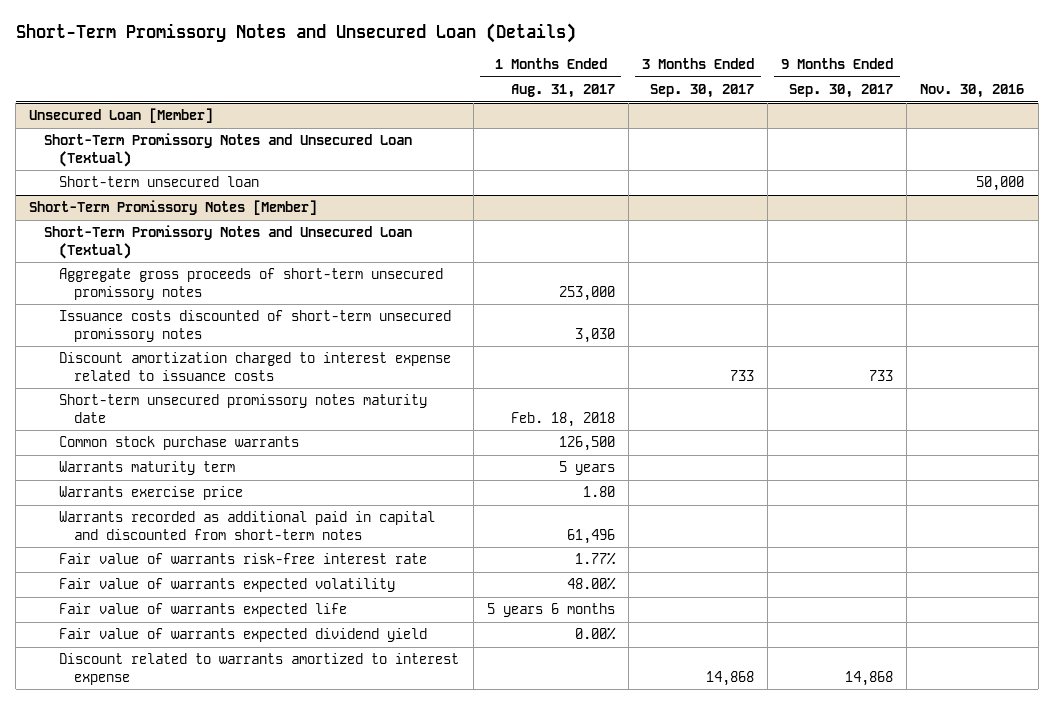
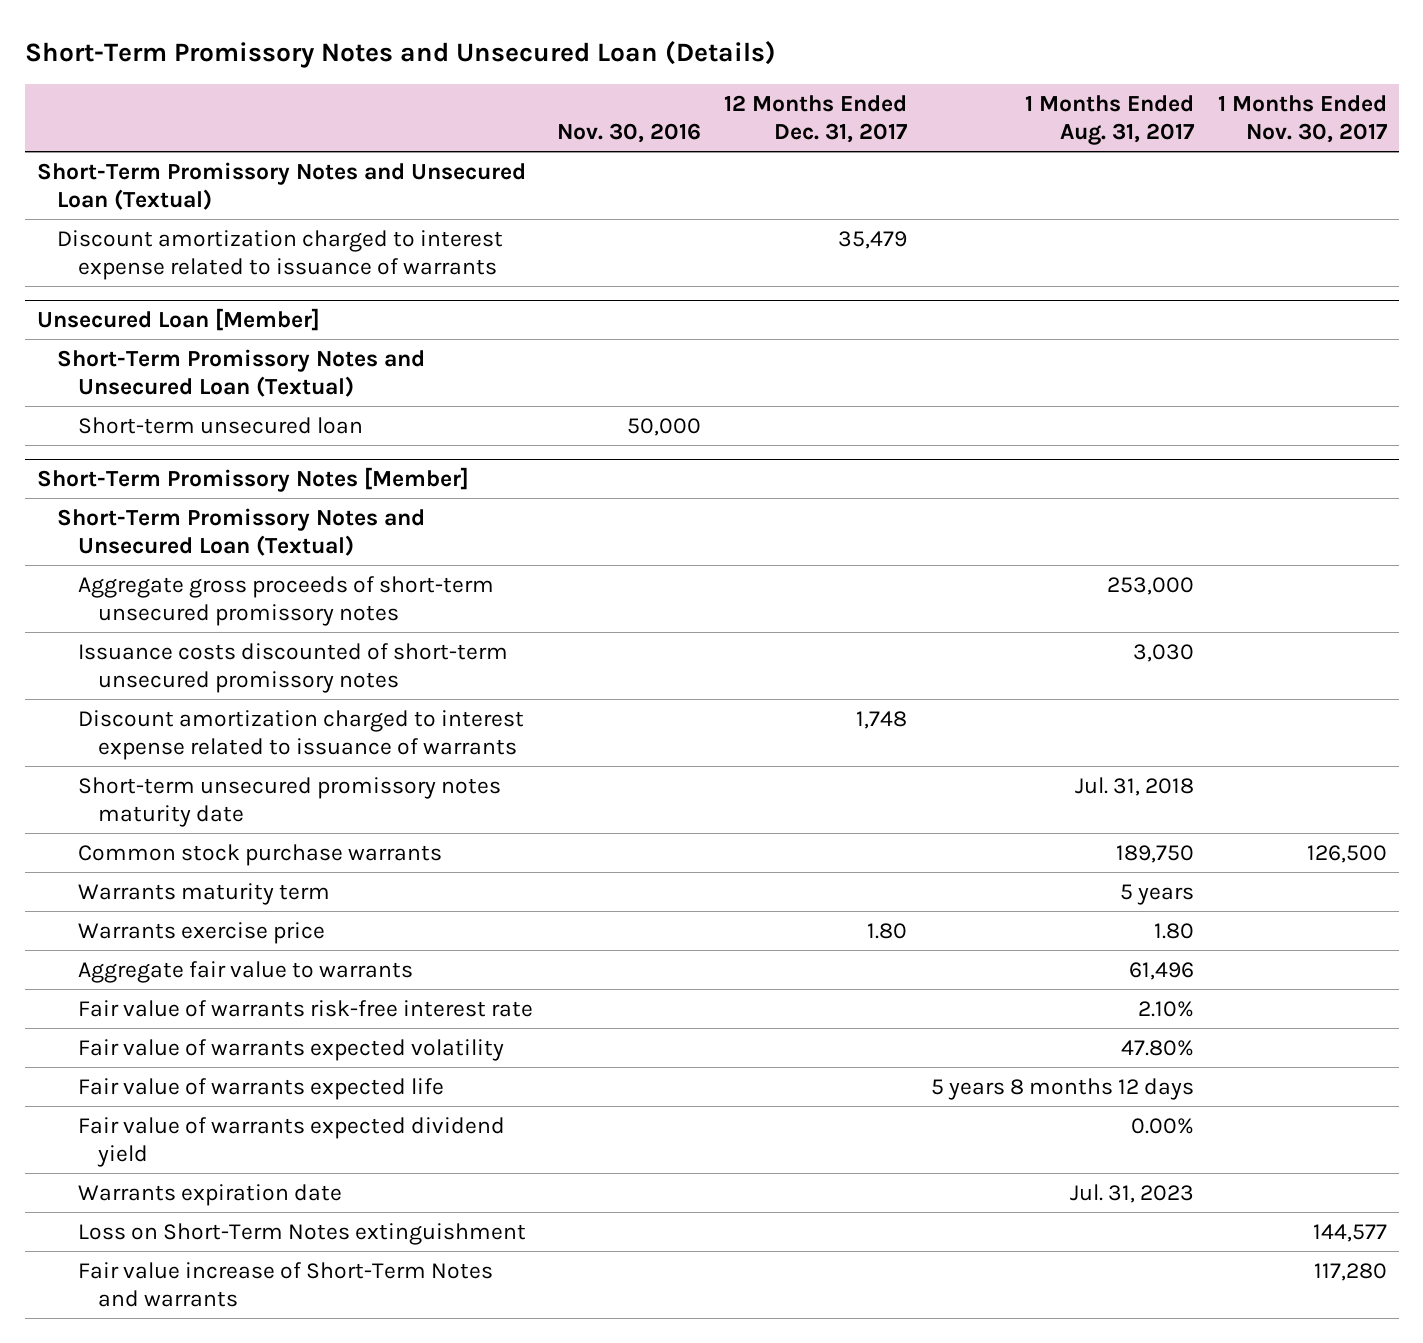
- | 1 Months Ended Aug. 31, 2017 | 3 Months Ended Sep. 30, 2017 | 9 Months Ended Sep. 30, 2017 | Nov. 30, 2016
+ | Nov. 30, 2016 | 12 Months Ended Dec. 31, 2017 | 1 Months Ended Aug. 31, 2017 | 1 Months Ended Nov. 30, 2017
+ Short-Term Promissory Notes and Unsecured Loan (Textual)
+ Discount amortization charged to interest expense related to issuance of warrants | | 35,479 | |
@ Short-Term Promissory Notes [Member]
- Discount amortization charged to interest expense related to issuance costs | | 733 | 733 |
- Short-term unsecured promissory notes maturity date | Feb. 18, 2018 | | |
- Common stock purchase warrants | 126,500 | | |
+ Discount amortization charged to interest expense related to issuance of warrants | | 1,748 | |
+ Short-term unsecured promissory notes maturity date | | | Jul. 31, 2018 |
+ Common stock purchase warrants | | | 189,750 | 126,500
- Warrants recorded as additional paid in capital and discounted from short-term notes | 61,496 | | |
- Fair value of warrants risk-free interest rate | 1.77% | | |
- Fair value of warrants expected volatility | 48.00% | | |
- Fair value of warrants expected life | 5 years 6 months | | |
+ Aggregate fair value to warrants | | | 61,496 |
+ Fair value of warrants risk-free interest rate | | | 2.10% |
+ Fair value of warrants expected volatility | | | 47.80% |
+ Fair value of warrants expected life | | | 5 years 8 months 12 days |
- Discount related to warrants amortized to interest expense | | 14,868 | 14,868 |
+ Warrants expiration date | | | Jul. 31, 2023 |
+ Loss on Short-Term Notes extinguishment | | | | 144,577
+ Fair value increase of Short-Term Notes and warrants | | | | 117,280

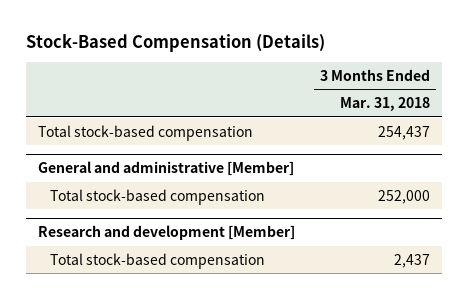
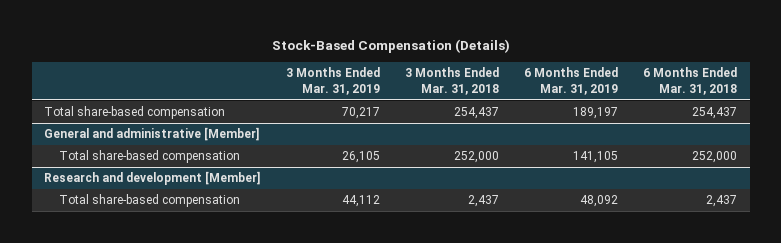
- | 3 Months Ended Mar. 31, 2018
+ | 3 Months Ended Mar. 31, 2019 | 3 Months Ended Mar. 31, 2018 | 6 Months Ended Mar. 31, 2019 | 6 Months Ended Mar. 31, 2018
- Total stock-based compensation | 254,437
+ Total share-based compensation | 70,217 | 254,437 | 189,197 | 254,437
@ General and administrative [Member]
- Total stock-based compensation | 252,000
+ Total share-based compensation | 26,105 | 252,000 | 141,105 | 252,000
@ Research and development [Member]
- Total stock-based compensation | 2,437
+ Total share-based compensation | 44,112 | 2,437 | 48,092 | 2,437

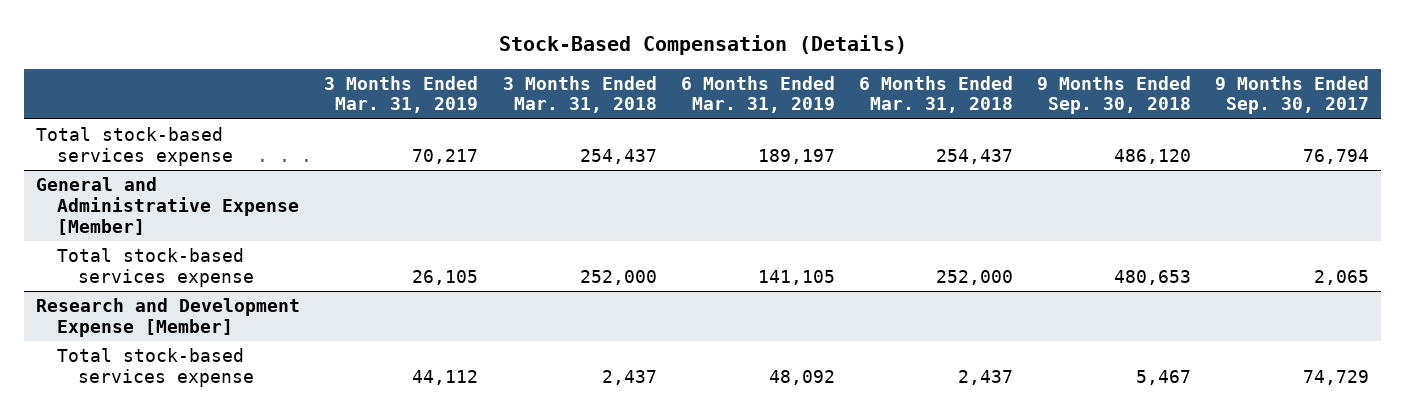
- | 3 Months Ended Mar. 31, 2019 | 3 Months Ended Mar. 31, 2018 | 6 Months Ended Mar. 31, 2019 | 6 Months Ended Mar. 31, 2018
+ | 3 Months Ended Mar. 31, 2019 | 3 Months Ended Mar. 31, 2018 | 6 Months Ended Mar. 31, 2019 | 6 Months Ended Mar. 31, 2018 | 9 Months Ended Sep. 30, 2018 | 9 Months Ended Sep. 30, 2017
- Total share-based compensation | 70,217 | 254,437 | 189,197 | 254,437
- General and administrative [Member]
- Total share-based compensation | 26,105 | 252,000 | 141,105 | 252,000
- Research and development [Member]
- Total share-based compensation | 44,112 | 2,437 | 48,092 | 2,437
+ Total stock-based services expense | 70,217 | 254,437 | 189,197 | 254,437 | 486,120 | 76,794
+ General and Administrative Expense [Member]
+ Total stock-based services expense | 26,105 | 252,000 | 141,105 | 252,000 | 480,653 | 2,065
+ Research and Development Expense [Member]
+ Total stock-based services expense | 44,112 | 2,437 | 48,092 | 2,437 | 5,467 | 74,729

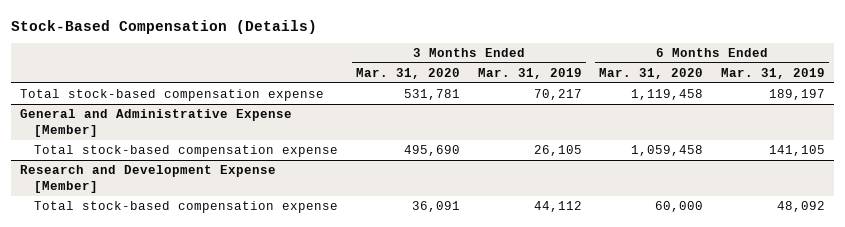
- | 3 Months Ended Mar. 31, 2019 | 3 Months Ended Mar. 31, 2018 | 6 Months Ended Mar. 31, 2019 | 6 Months Ended Mar. 31, 2018 | 9 Months Ended Sep. 30, 2018 | 9 Months Ended Sep. 30, 2017
+ | 3 Months Ended Mar. 31, 2020 | 3 Months Ended Mar. 31, 2019 | 6 Months Ended Mar. 31, 2020 | 6 Months Ended Mar. 31, 2019
- Total stock-based services expense | 70,217 | 254,437 | 189,197 | 254,437 | 486,120 | 76,794
+ Total stock-based compensation expense | 531,781 | 70,217 | 1,119,458 | 189,197
@ General and Administrative Expense [Member]
- Total stock-based services expense | 26,105 | 252,000 | 141,105 | 252,000 | 480,653 | 2,065
+ Total stock-based compensation expense | 495,690 | 26,105 | 1,059,458 | 141,105
@ Research and Development Expense [Member]
- Total stock-based services expense | 44,112 | 2,437 | 48,092 | 2,437 | 5,467 | 74,729
+ Total stock-based compensation expense | 36,091 | 44,112 | 60,000 | 48,092

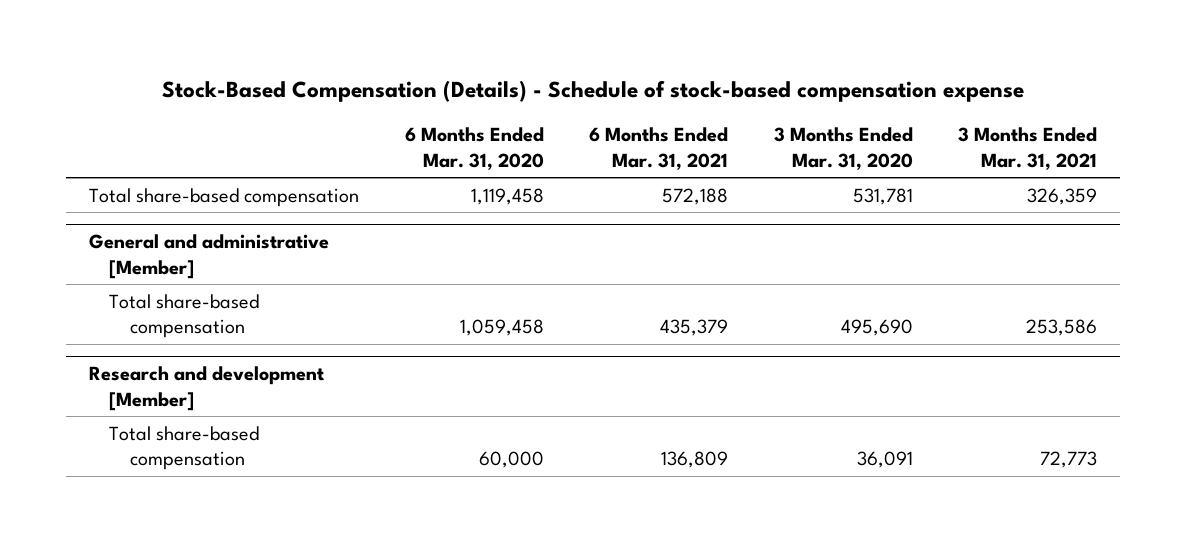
- Stock-Based Compensation (Details)
+ Stock-Based Compensation (Details) - Schedule of stock-based compensation expense
- | 3 Months Ended Mar. 31, 2020 | 3 Months Ended Mar. 31, 2019 | 6 Months Ended Mar. 31, 2020 | 6 Months Ended Mar. 31, 2019
+ | 6 Months Ended Mar. 31, 2020 | 6 Months Ended Mar. 31, 2021 | 3 Months Ended Mar. 31, 2020 | 3 Months Ended Mar. 31, 2021
- Total stock-based compensation expense | 531,781 | 70,217 | 1,119,458 | 189,197
- General and Administrative Expense [Member]
- Total stock-based compensation expense | 495,690 | 26,105 | 1,059,458 | 141,105
- Research and Development Expense [Member]
- Total stock-based compensation expense | 36,091 | 44,112 | 60,000 | 48,092
+ Total share-based compensation | 1,119,458 | 572,188 | 531,781 | 326,359
+ General and administrative [Member]
+ Total share-based compensation | 1,059,458 | 435,379 | 495,690 | 253,586
+ Research and development [Member]
+ Total share-based compensation | 60,000 | 136,809 | 36,091 | 72,773

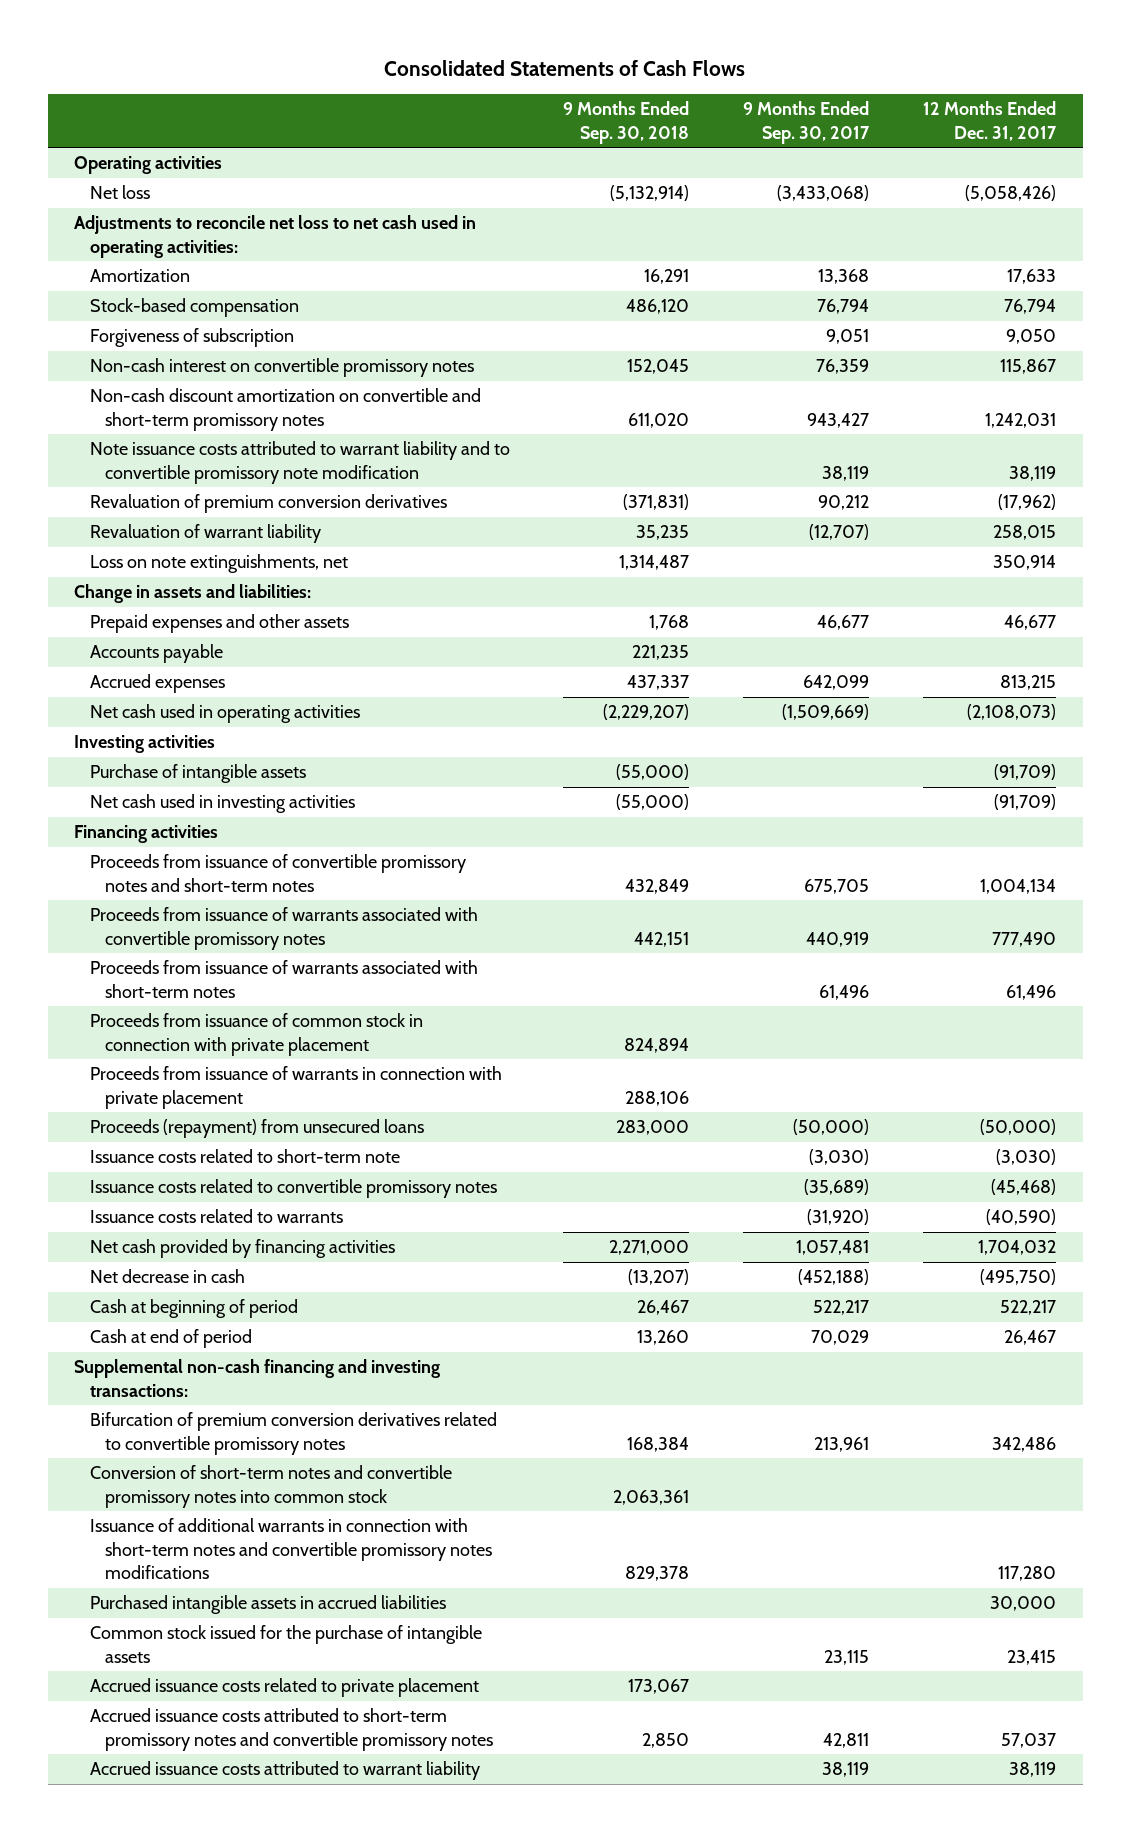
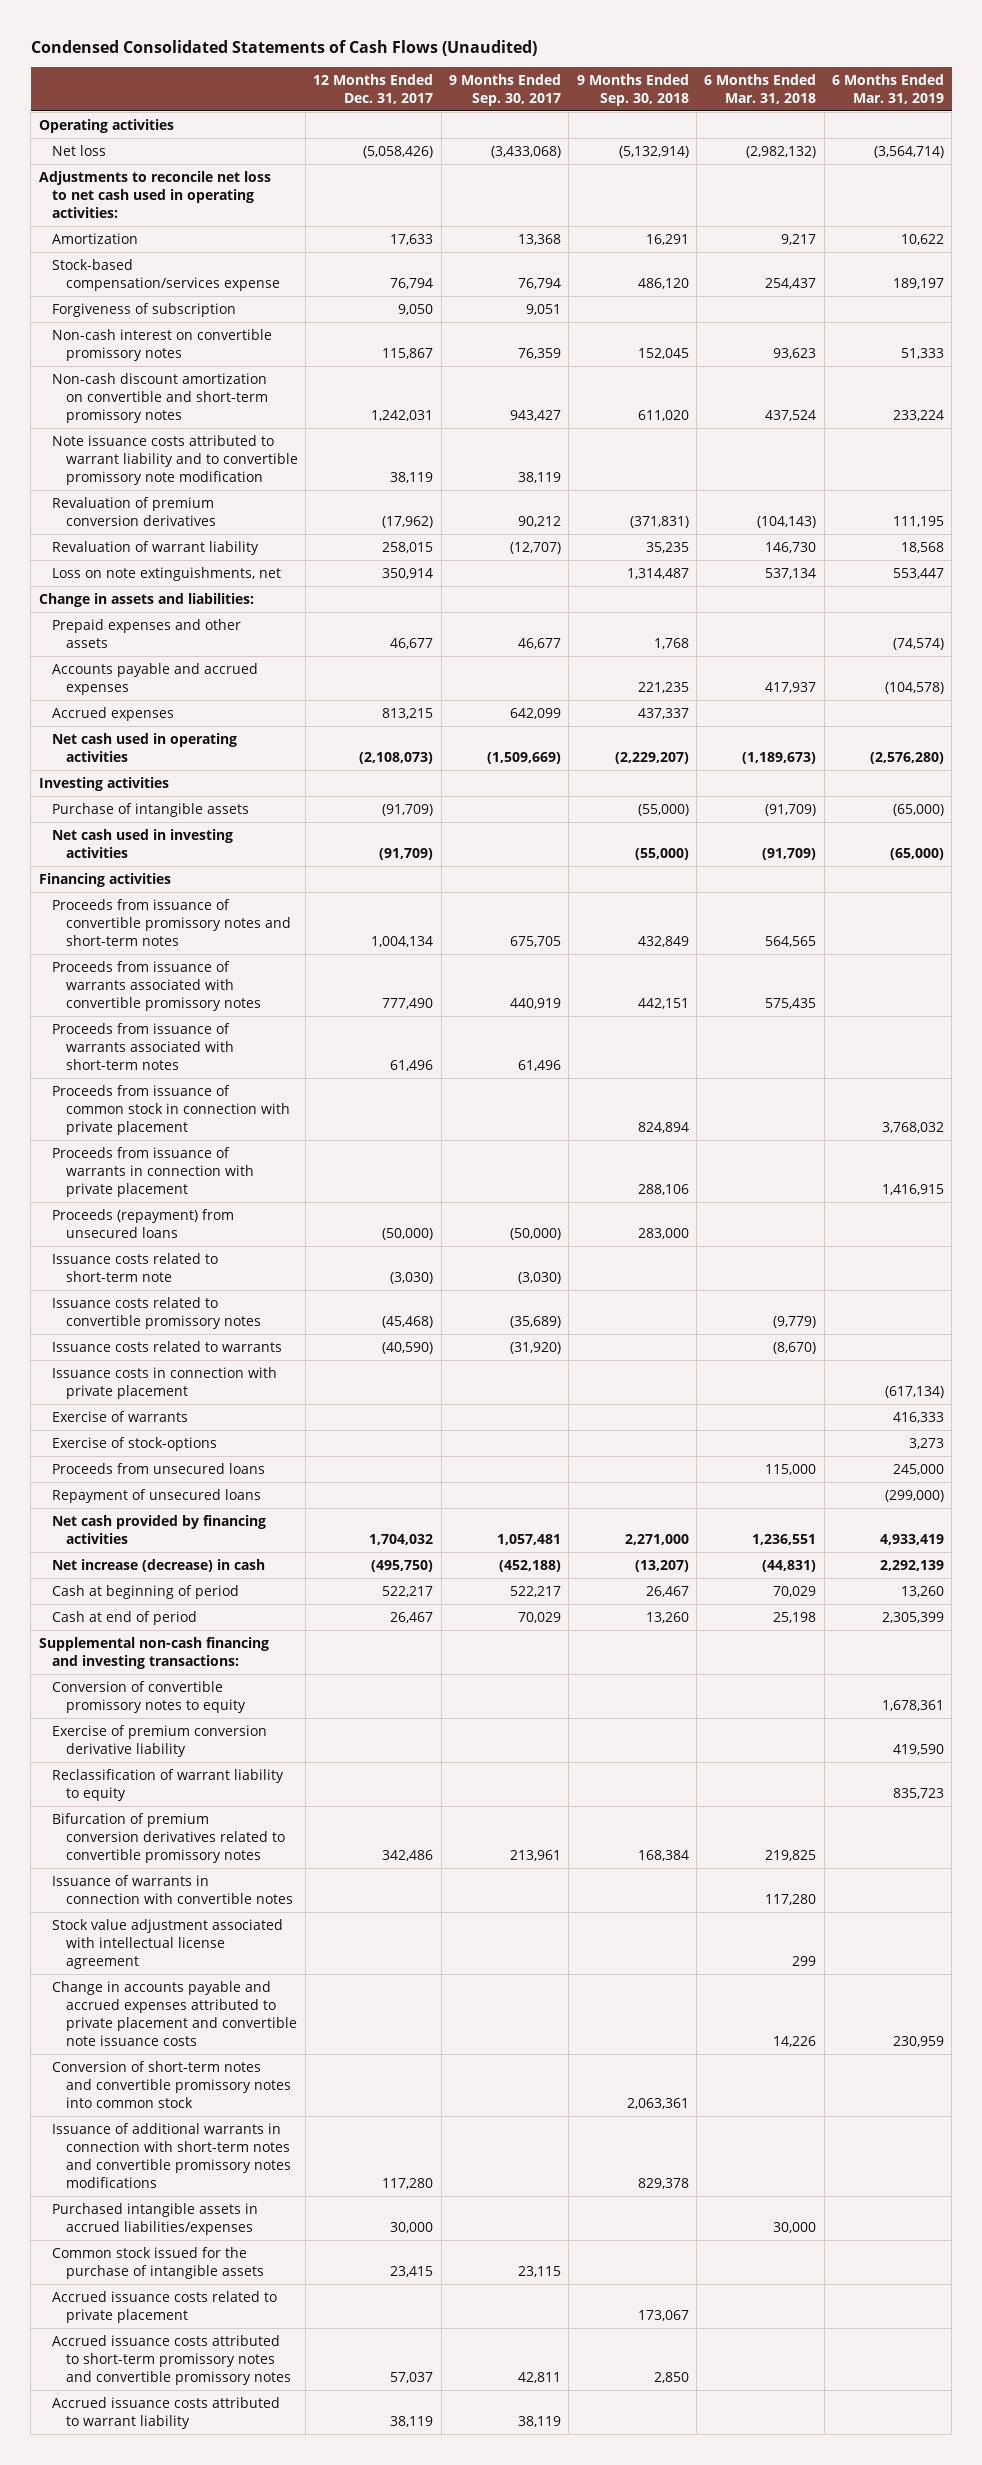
- Consolidated Statements of Cash Flows
+ Condensed Consolidated Statements of Cash Flows (Unaudited)
- | 9 Months Ended Sep. 30, 2018 | 9 Months Ended Sep. 30, 2017 | 12 Months Ended Dec. 31, 2017
+ | 12 Months Ended Dec. 31, 2017 | 9 Months Ended Sep. 30, 2017 | 9 Months Ended Sep. 30, 2018 | 6 Months Ended Mar. 31, 2018 | 6 Months Ended Mar. 31, 2019
- Stock-based compensation | 486,120 | 76,794 | 76,794
+ Stock-based compensation/services expense | 76,794 | 76,794 | 486,120 | 254,437 | 189,197
- Accounts payable | 221,235 | |
+ Accounts payable and accrued expenses | | | 221,235 | 417,937 | (104,578)
+ Issuance costs in connection with private placement | | | | | (617,134)
+ Exercise of warrants | | | | | 416,333
+ Exercise of stock-options | | | | | 3,273
+ Proceeds from unsecured loans | | | | 115,000 | 245,000
+ Repayment of unsecured loans | | | | | (299,000)
- Net decrease in cash | (13,207) | (452,188) | (495,750)
+ Net increase (decrease) in cash | (495,750) | (452,188) | (13,207) | (44,831) | 2,292,139
+ Conversion of convertible promissory notes to equity | | | | | 1,678,361
+ Exercise of premium conversion derivative liability | | | | | 419,590
+ Reclassification of warrant liability to equity | | | | | 835,723
+ Issuance of warrants in connection with convertible notes | | | | 117,280 |
+ Stock value adjustment associated with intellectual license agreement | | | | 299 |
+ Change in accounts payable and accrued expenses attributed to private placement and convertible note issuance costs | | | | 14,226 | 230,959
- Purchased intangible assets in accrued liabilities | | | 30,000
+ Purchased intangible assets in accrued liabilities/expenses | 30,000 | | | 30,000 |

